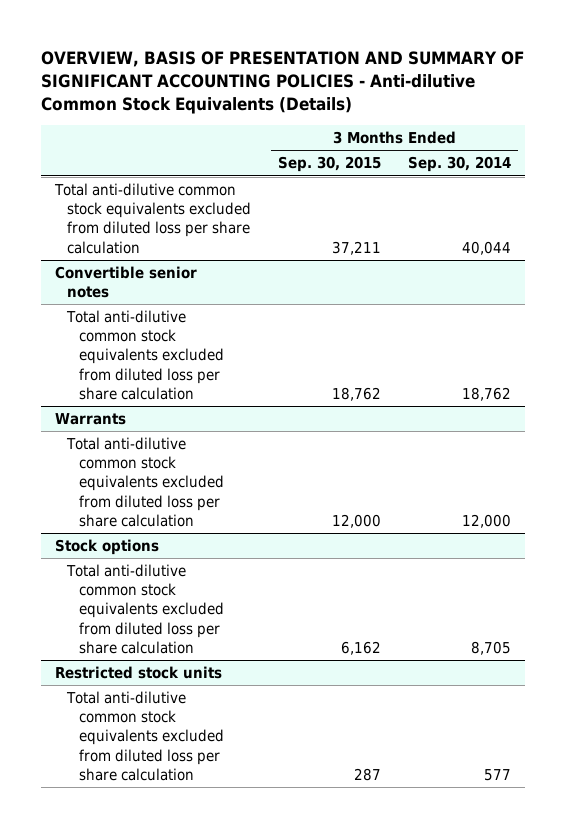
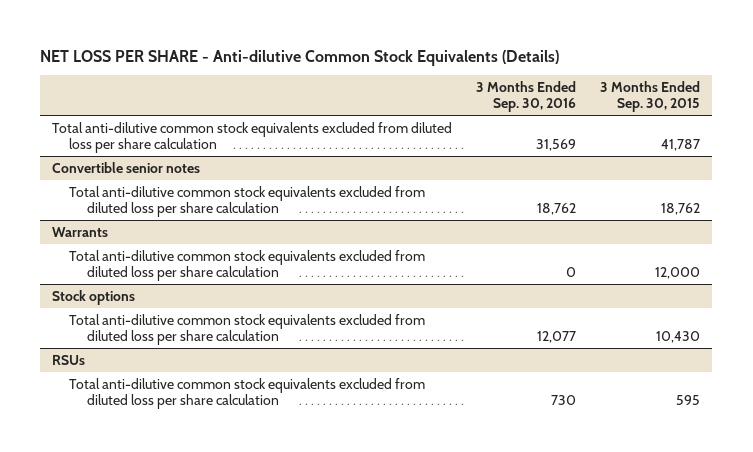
- OVERVIEW, BASIS OF PRESENTATION AND SUMMARY OF SIGNIFICANT ACCOUNTING POLICIES - Anti-dilutive Common Stock Equivalents (Details)
+ NET LOSS PER SHARE - Anti-dilutive Common Stock Equivalents (Details)
- | 3 Months Ended Sep. 30, 2015 | 3 Months Ended Sep. 30, 2014
+ | 3 Months Ended Sep. 30, 2016 | 3 Months Ended Sep. 30, 2015
- Total anti-dilutive common stock equivalents excluded from diluted loss per share calculation | 37,211 | 40,044
+ Total anti-dilutive common stock equivalents excluded from diluted loss per share calculation | 31,569 | 41,787
@ Stock options
- Total anti-dilutive common stock equivalents excluded from diluted loss per share calculation | 6,162 | 8,705
- Restricted stock units
- Total anti-dilutive common stock equivalents excluded from diluted loss per share calculation | 287 | 577
@ Stock options
+ Total anti-dilutive common stock equivalents excluded from diluted loss per share calculation | 12,077 | 10,430
+ RSUs
+ Total anti-dilutive common stock equivalents excluded from diluted loss per share calculation | 730 | 595

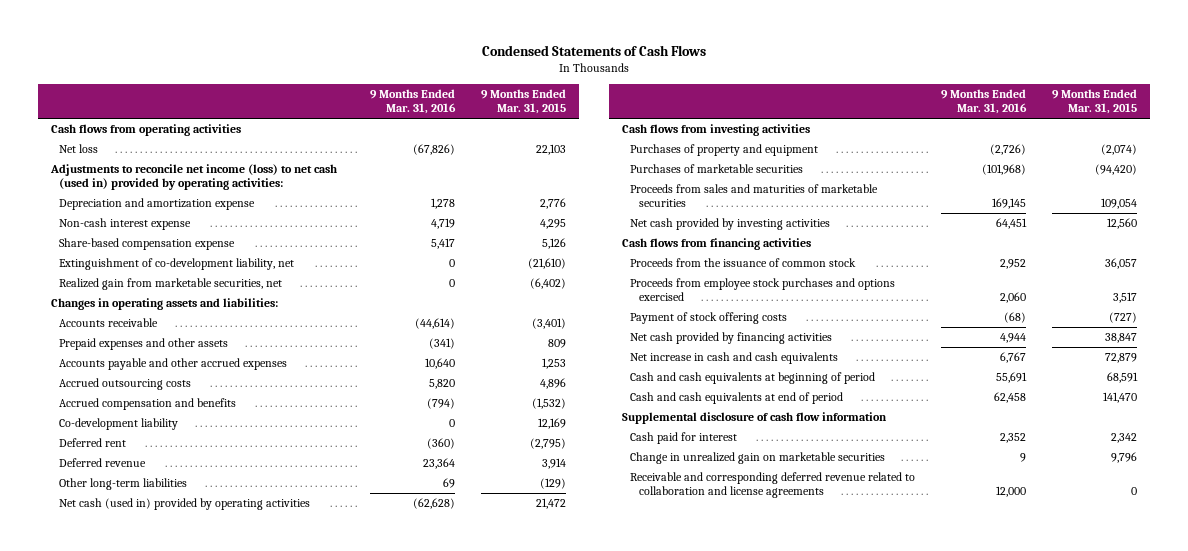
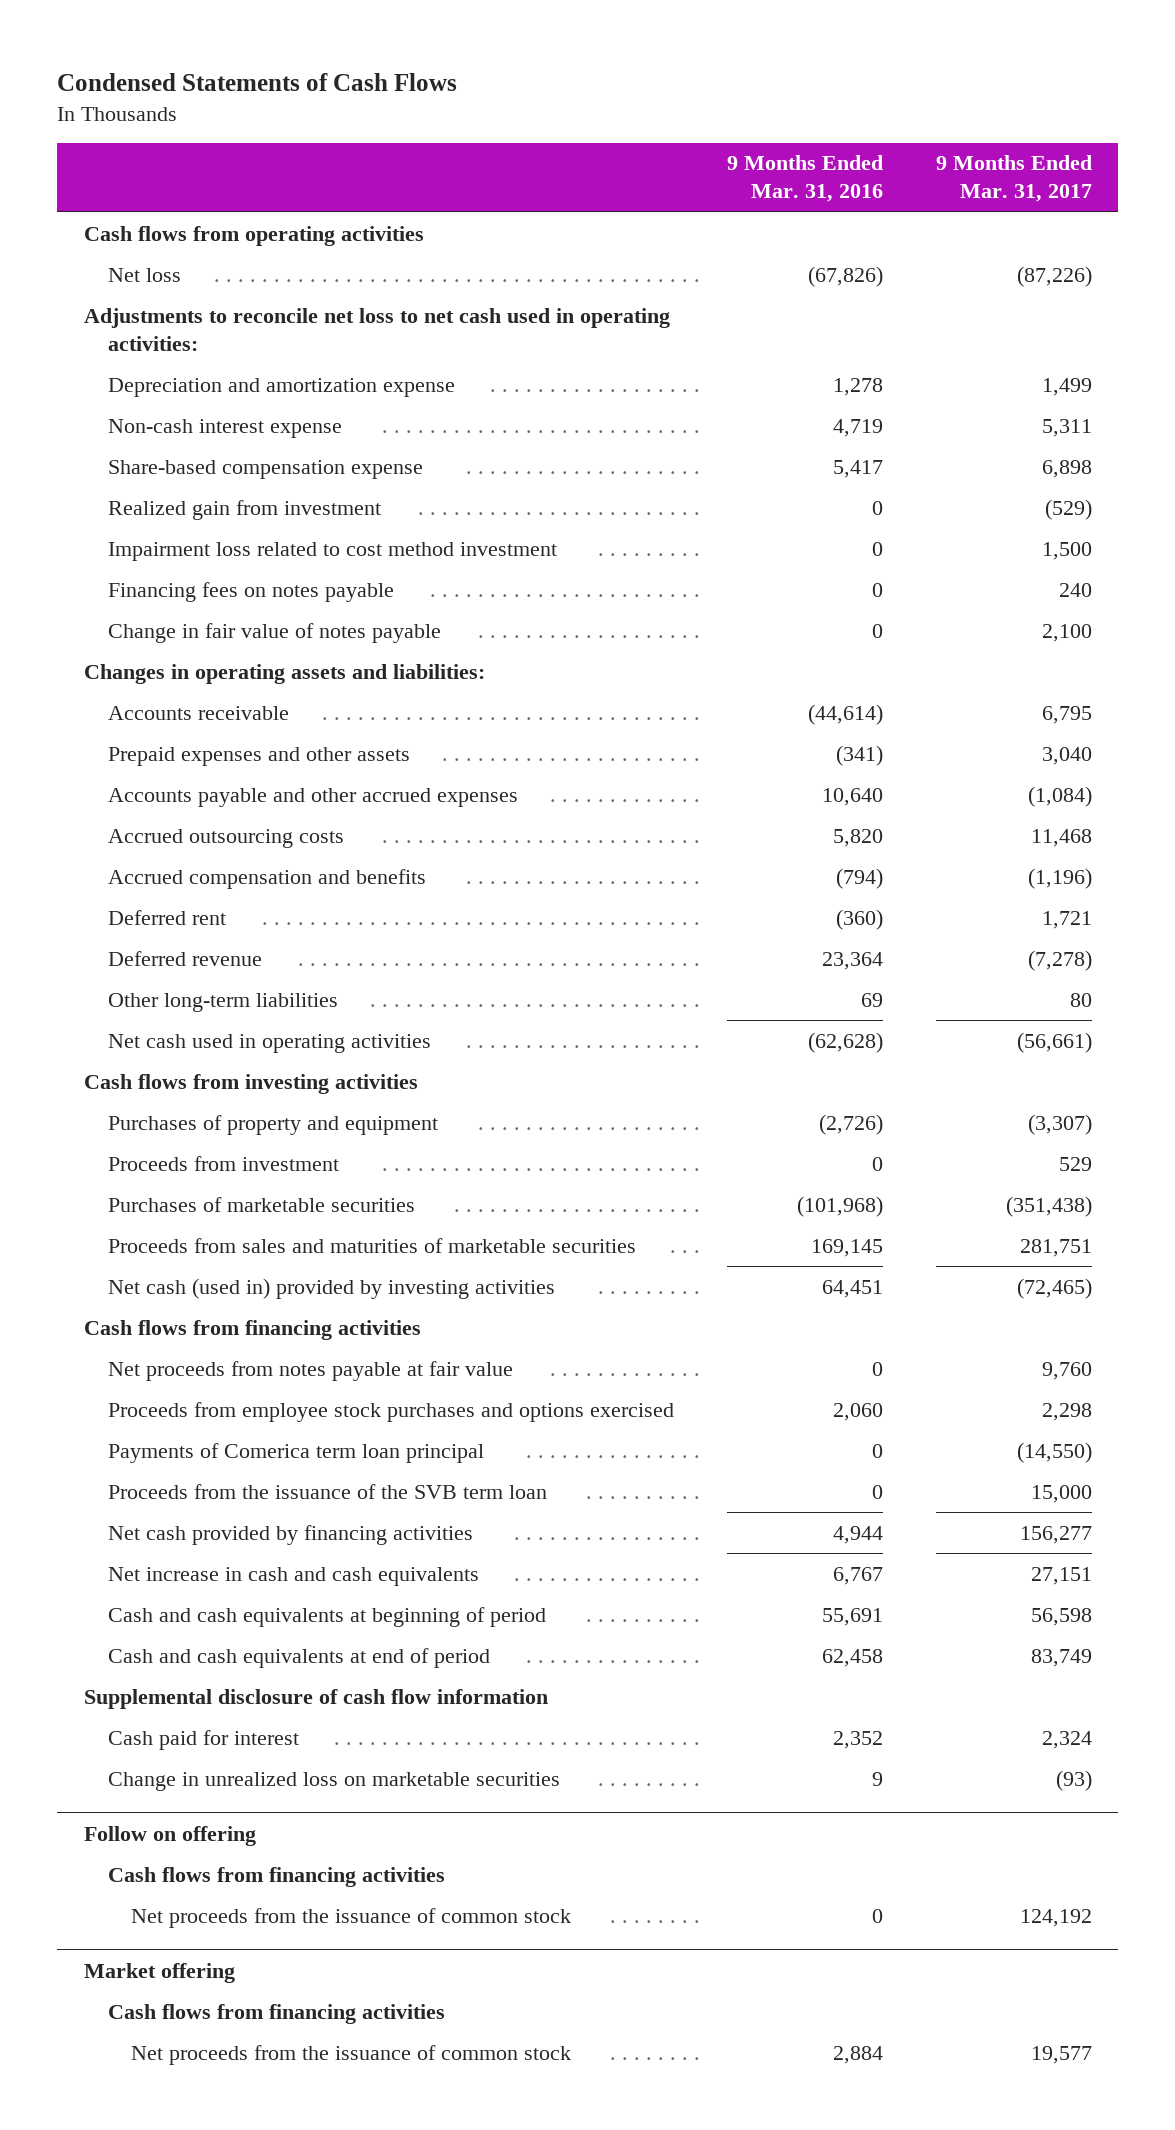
- | 9 Months Ended Mar. 31, 2016 | 9 Months Ended Mar. 31, 2015
+ | 9 Months Ended Mar. 31, 2016 | 9 Months Ended Mar. 31, 2017
- Adjustments to reconcile net income (loss) to net cash (used in) provided by operating activities:
+ Adjustments to reconcile net loss to net cash used in operating activities:
- Extinguishment of co-development liability, net | 0 | (21,610)
- Realized gain from marketable securities, net | 0 | (6,402)
+ Realized gain from investment | 0 | (529)
+ Impairment loss related to cost method investment | 0 | 1,500
+ Financing fees on notes payable | 0 | 240
+ Change in fair value of notes payable | 0 | 2,100
- Co-development liability | 0 | 12,169
- Net cash (used in) provided by operating activities | (62,628) | 21,472
+ Net cash used in operating activities | (62,628) | (56,661)
+ Proceeds from investment | 0 | 529
- Net cash provided by investing activities | 64,451 | 12,560
+ Net cash (used in) provided by investing activities | 64,451 | (72,465)
- Proceeds from the issuance of common stock | 2,952 | 36,057
+ Net proceeds from notes payable at fair value | 0 | 9,760
- Payment of stock offering costs | (68) | (727)
+ Payments of Comerica term loan principal | 0 | (14,550)
+ Proceeds from the issuance of the SVB term loan | 0 | 15,000
- Change in unrealized gain on marketable securities | 9 | 9,796
- Receivable and corresponding deferred revenue related to collaboration and license agreements | 12,000 | 0
+ Change in unrealized loss on marketable securities | 9 | (93)
+ Follow on offering
+ Cash flows from financing activities
+ Net proceeds from the issuance of common stock | 0 | 124,192
+ Market offering
+ Cash flows from financing activities
+ Net proceeds from the issuance of common stock | 2,884 | 19,577

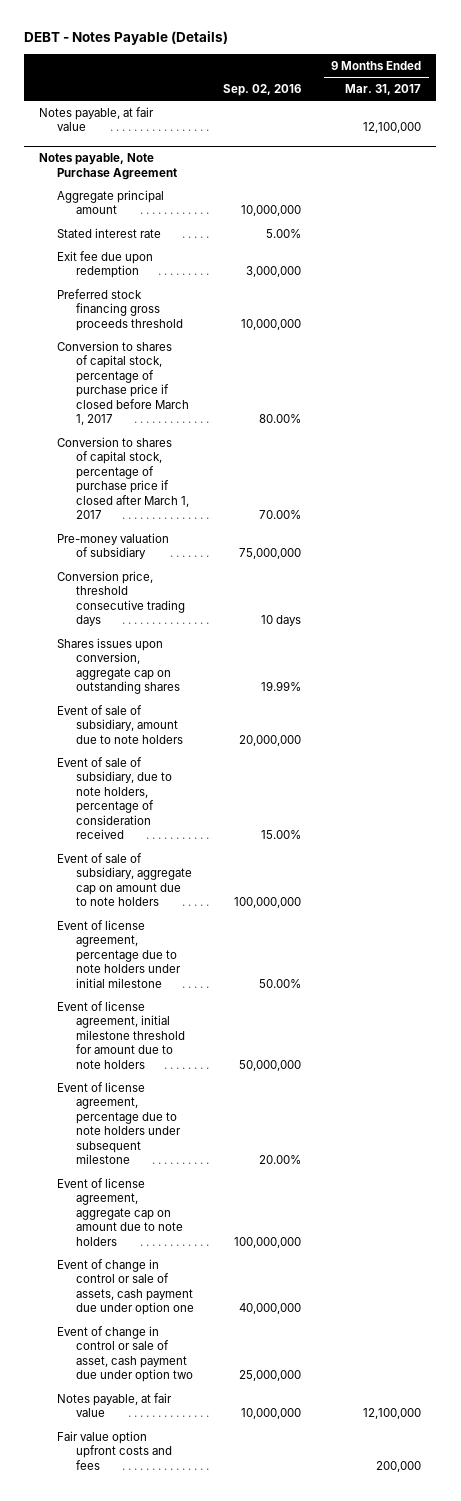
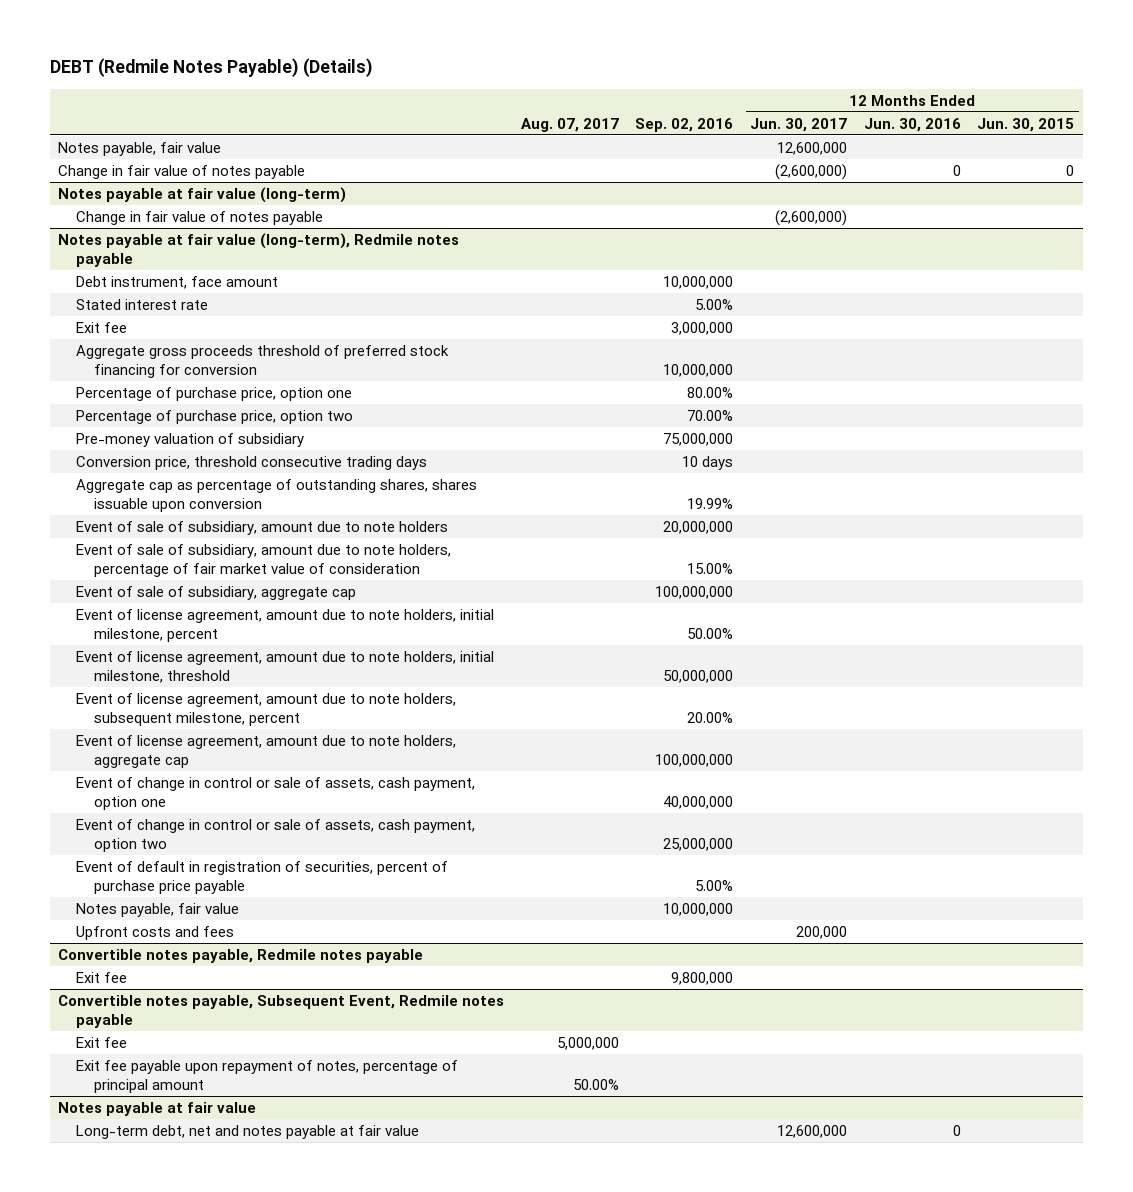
- DEBT - Notes Payable (Details)
+ DEBT (Redmile Notes Payable) (Details)
- | Sep. 02, 2016 | 9 Months Ended Mar. 31, 2017
+ | Aug. 07, 2017 | Sep. 02, 2016 | 12 Months Ended Jun. 30, 2017 | 12 Months Ended Jun. 30, 2016 | 12 Months Ended Jun. 30, 2015
- Notes payable, at fair value | | 12,100,000
- Notes payable, Note Purchase Agreement
- Aggregate principal amount | 10,000,000 |
+ Notes payable, fair value | | | 12,600,000 | |
+ Change in fair value of notes payable | | | (2,600,000) | 0 | 0
+ Notes payable at fair value (long-term)
+ Change in fair value of notes payable | | | (2,600,000) | |
+ Notes payable at fair value (long-term), Redmile notes payable
+ Debt instrument, face amount | | 10,000,000 | | |
- Exit fee due upon redemption | 3,000,000 |
- Preferred stock financing gross proceeds threshold | 10,000,000 |
- Conversion to shares of capital stock, percentage of purchase price if closed before March 1, 2017 | 80.00% |
- Conversion to shares of capital stock, percentage of purchase price if closed after March 1, 2017 | 70.00% |
+ Exit fee | | 3,000,000 | | |
+ Aggregate gross proceeds threshold of preferred stock financing for conversion | | 10,000,000 | | |
+ Percentage of purchase price, option one | | 80.00% | | |
+ Percentage of purchase price, option two | | 70.00% | | |
- Shares issues upon conversion, aggregate cap on outstanding shares | 19.99% |
+ Aggregate cap as percentage of outstanding shares, shares issuable upon conversion | | 19.99% | | |
- Event of sale of subsidiary, due to note holders, percentage of consideration received | 15.00% |
- Event of sale of subsidiary, aggregate cap on amount due to note holders | 100,000,000 |
- Event of license agreement, percentage due to note holders under initial milestone | 50.00% |
- Event of license agreement, initial milestone threshold for amount due to note holders | 50,000,000 |
- Event of license agreement, percentage due to note holders under subsequent milestone | 20.00% |
- Event of license agreement, aggregate cap on amount due to note holders | 100,000,000 |
- Event of change in control or sale of assets, cash payment due under option one | 40,000,000 |
- Event of change in control or sale of asset, cash payment due under option two | 25,000,000 |
- Notes payable, at fair value | 10,000,000 | 12,100,000
- Fair value option upfront costs and fees | | 200,000
+ Event of sale of subsidiary, amount due to note holders, percentage of fair market value of consideration | | 15.00% | | |
+ Event of sale of subsidiary, aggregate cap | | 100,000,000 | | |
+ Event of license agreement, amount due to note holders, initial milestone, percent | | 50.00% | | |
+ Event of license agreement, amount due to note holders, initial milestone, threshold | | 50,000,000 | | |
+ Event of license agreement, amount due to note holders, subsequent milestone, percent | | 20.00% | | |
+ Event of license agreement, amount due to note holders, aggregate cap | | 100,000,000 | | |
+ Event of change in control or sale of assets, cash payment, option one | | 40,000,000 | | |
+ Event of change in control or sale of assets, cash payment, option two | | 25,000,000 | | |
+ Event of default in registration of securities, percent of purchase price payable | | 5.00% | | |
+ Notes payable, fair value | | 10,000,000 | | |
+ Upfront costs and fees | | | 200,000 | |
+ Convertible notes payable, Redmile notes payable
+ Exit fee | | 9,800,000 | | |
+ Convertible notes payable, Subsequent Event, Redmile notes payable
+ Exit fee | 5,000,000 | | | |
+ Exit fee payable upon repayment of notes, percentage of principal amount | 50.00% | | | |
+ Notes payable at fair value
+ Long-term debt, net and notes payable at fair value | | | 12,600,000 | 0 |

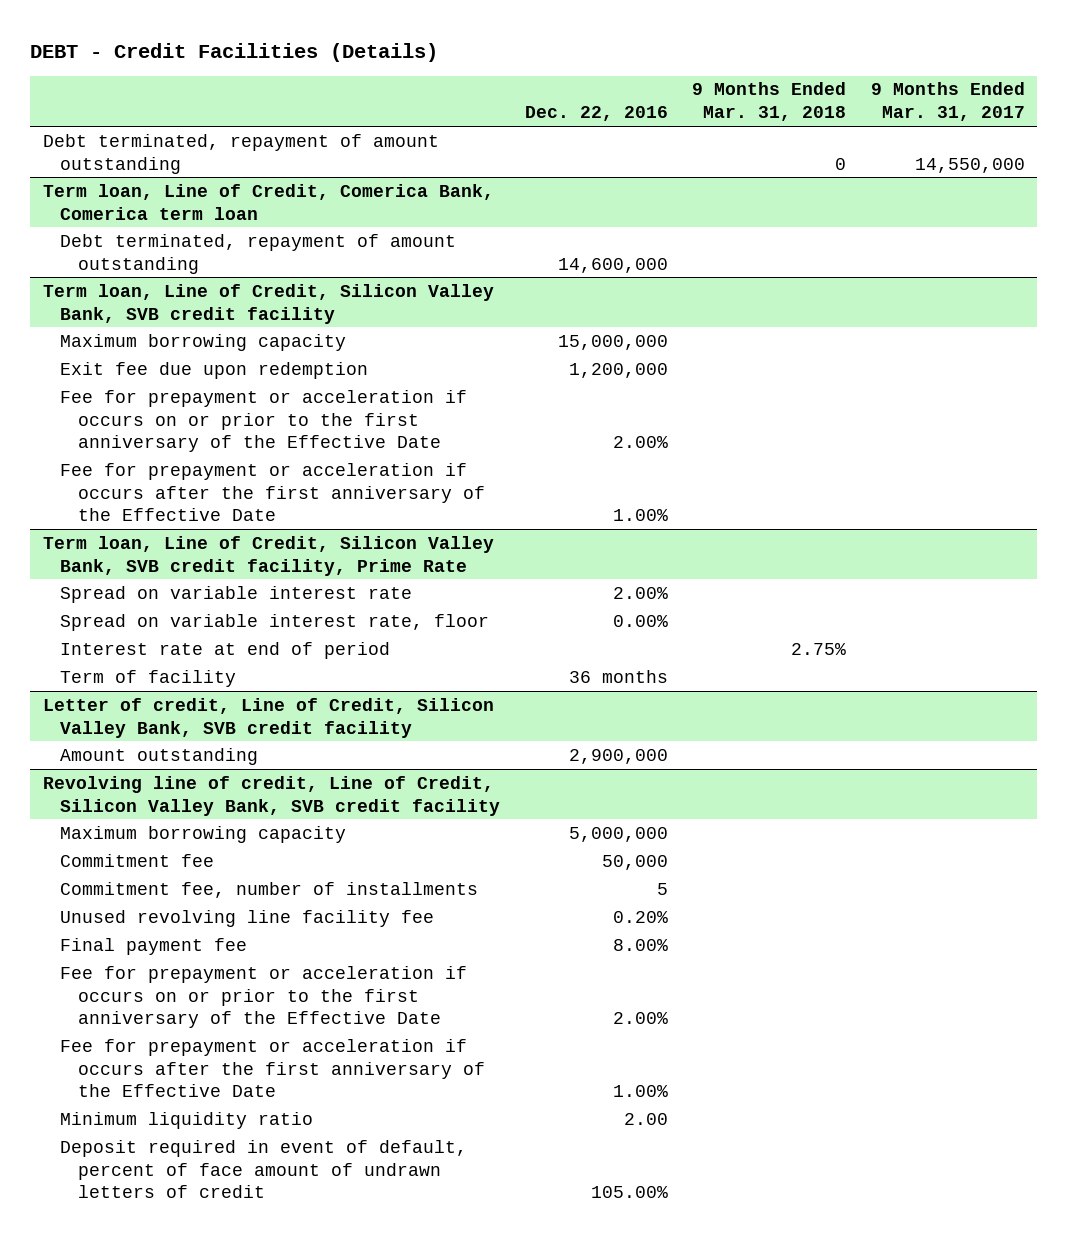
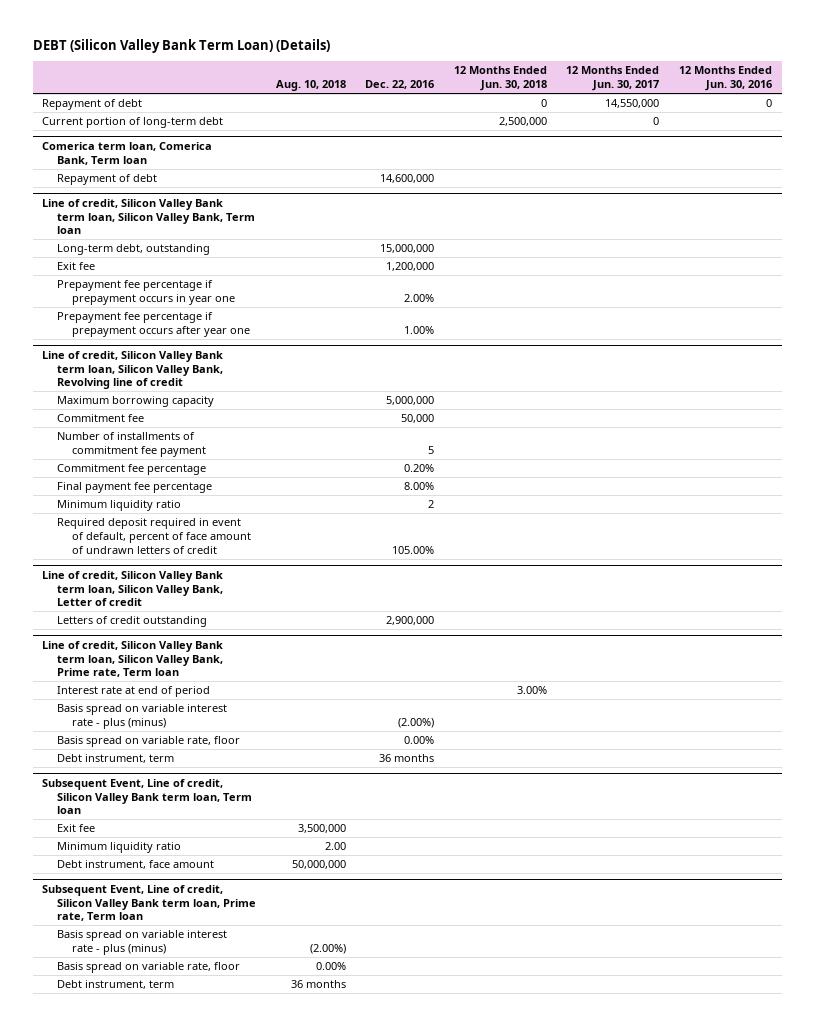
- DEBT - Credit Facilities (Details)
+ DEBT (Silicon Valley Bank Term Loan) (Details)
- | Dec. 22, 2016 | 9 Months Ended Mar. 31, 2018 | 9 Months Ended Mar. 31, 2017
+ | Aug. 10, 2018 | Dec. 22, 2016 | 12 Months Ended Jun. 30, 2018 | 12 Months Ended Jun. 30, 2017 | 12 Months Ended Jun. 30, 2016
- Debt terminated, repayment of amount outstanding | | 0 | 14,550,000
- Term loan, Line of Credit, Comerica Bank, Comerica term loan
- Debt terminated, repayment of amount outstanding | 14,600,000 | |
- Term loan, Line of Credit, Silicon Valley Bank, SVB credit facility
- Maximum borrowing capacity | 15,000,000 | |
- Exit fee due upon redemption | 1,200,000 | |
- Fee for prepayment or acceleration if occurs on or prior to the first anniversary of the Effective Date | 2.00% | |
- Fee for prepayment or acceleration if occurs after the first anniversary of the Effective Date | 1.00% | |
- Term loan, Line of Credit, Silicon Valley Bank, SVB credit facility, Prime Rate
- Spread on variable interest rate | 2.00% | |
- Spread on variable interest rate, floor | 0.00% | |
- Interest rate at end of period | | 2.75% |
- Term of facility | 36 months | |
- Letter of credit, Line of Credit, Silicon Valley Bank, SVB credit facility
- Amount outstanding | 2,900,000 | |
- Revolving line of credit, Line of Credit, Silicon Valley Bank, SVB credit facility
+ Repayment of debt | | | 0 | 14,550,000 | 0
+ Current portion of long-term debt | | | 2,500,000 | 0 |
+ Comerica term loan, Comerica Bank, Term loan
+ Repayment of debt | | 14,600,000 | | |
+ Line of credit, Silicon Valley Bank term loan, Silicon Valley Bank, Term loan
+ Long-term debt, outstanding | | 15,000,000 | | |
+ Exit fee | | 1,200,000 | | |
+ Prepayment fee percentage if prepayment occurs in year one | | 2.00% | | |
+ Prepayment fee percentage if prepayment occurs after year one | | 1.00% | | |
+ Line of credit, Silicon Valley Bank term loan, Silicon Valley Bank, Revolving line of credit
- Commitment fee, number of installments | 5 | |
- Unused revolving line facility fee | 0.20% | |
- Final payment fee | 8.00% | |
- Fee for prepayment or acceleration if occurs on or prior to the first anniversary of the Effective Date | 2.00% | |
- Fee for prepayment or acceleration if occurs after the first anniversary of the Effective Date | 1.00% | |
- Minimum liquidity ratio | 2.00 | |
- Deposit required in event of default, percent of face amount of undrawn letters of credit | 105.00% | |
+ Number of installments of commitment fee payment | | 5 | | |
+ Commitment fee percentage | | 0.20% | | |
+ Final payment fee percentage | | 8.00% | | |
+ Minimum liquidity ratio | | 2 | | |
+ Required deposit required in event of default, percent of face amount of undrawn letters of credit | | 105.00% | | |
+ Line of credit, Silicon Valley Bank term loan, Silicon Valley Bank, Letter of credit
+ Letters of credit outstanding | | 2,900,000 | | |
+ Line of credit, Silicon Valley Bank term loan, Silicon Valley Bank, Prime rate, Term loan
+ Interest rate at end of period | | | 3.00% | |
+ Basis spread on variable interest rate - plus (minus) | | (2.00%) | | |
+ Basis spread on variable rate, floor | | 0.00% | | |
+ Debt instrument, term | | 36 months | | |
+ Subsequent Event, Line of credit, Silicon Valley Bank term loan, Term loan
+ Exit fee | 3,500,000 | | | |
+ Minimum liquidity ratio | 2.00 | | | |
+ Debt instrument, face amount | 50,000,000 | | | |
+ Subsequent Event, Line of credit, Silicon Valley Bank term loan, Prime rate, Term loan
+ Basis spread on variable interest rate - plus (minus) | (2.00%) | | | |
+ Basis spread on variable rate, floor | 0.00% | | | |
+ Debt instrument, term | 36 months | | | |

